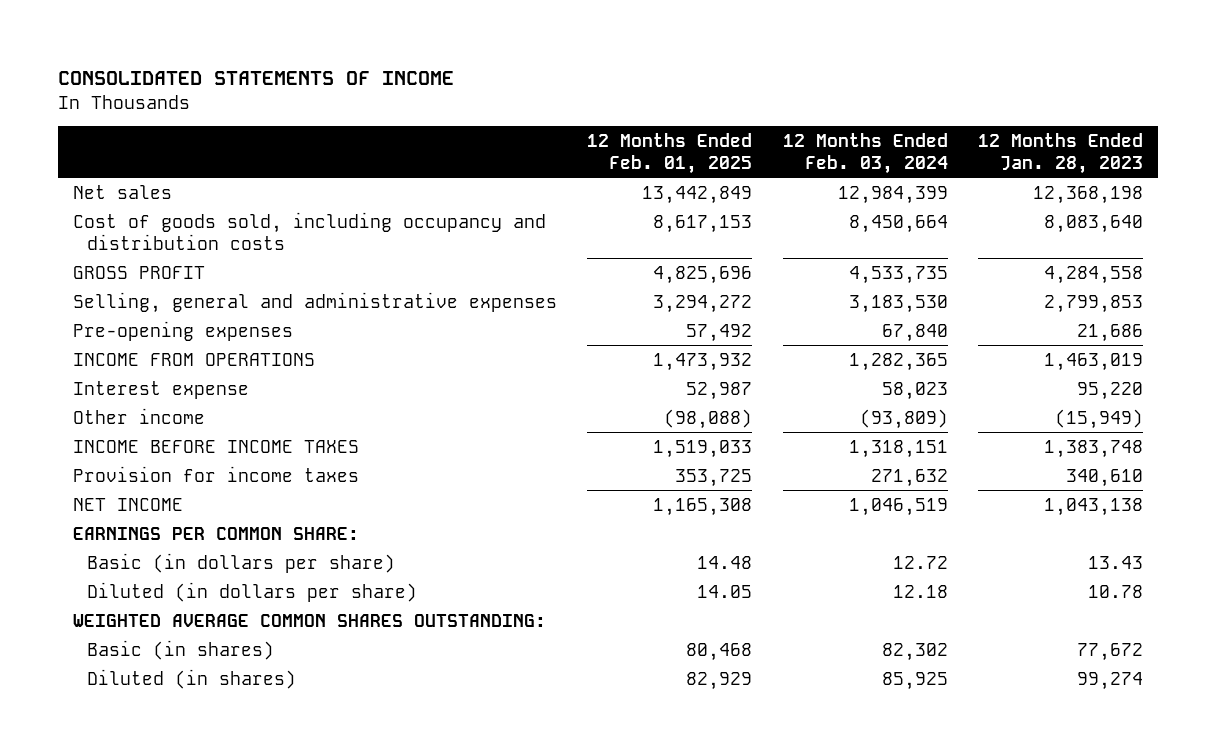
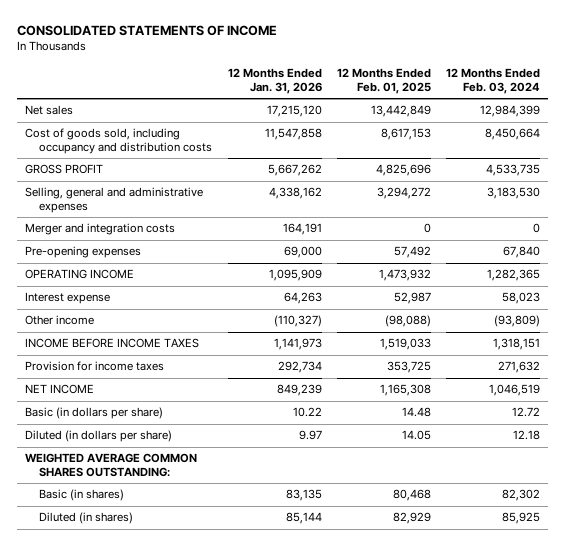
- | 12 Months Ended Feb. 01, 2025 | 12 Months Ended Feb. 03, 2024 | 12 Months Ended Jan. 28, 2023
+ | 12 Months Ended Jan. 31, 2026 | 12 Months Ended Feb. 01, 2025 | 12 Months Ended Feb. 03, 2024
+ Merger and integration costs | 164,191 | 0 | 0
- INCOME FROM OPERATIONS | 1,473,932 | 1,282,365 | 1,463,019
+ OPERATING INCOME | 1,095,909 | 1,473,932 | 1,282,365
- EARNINGS PER COMMON SHARE:

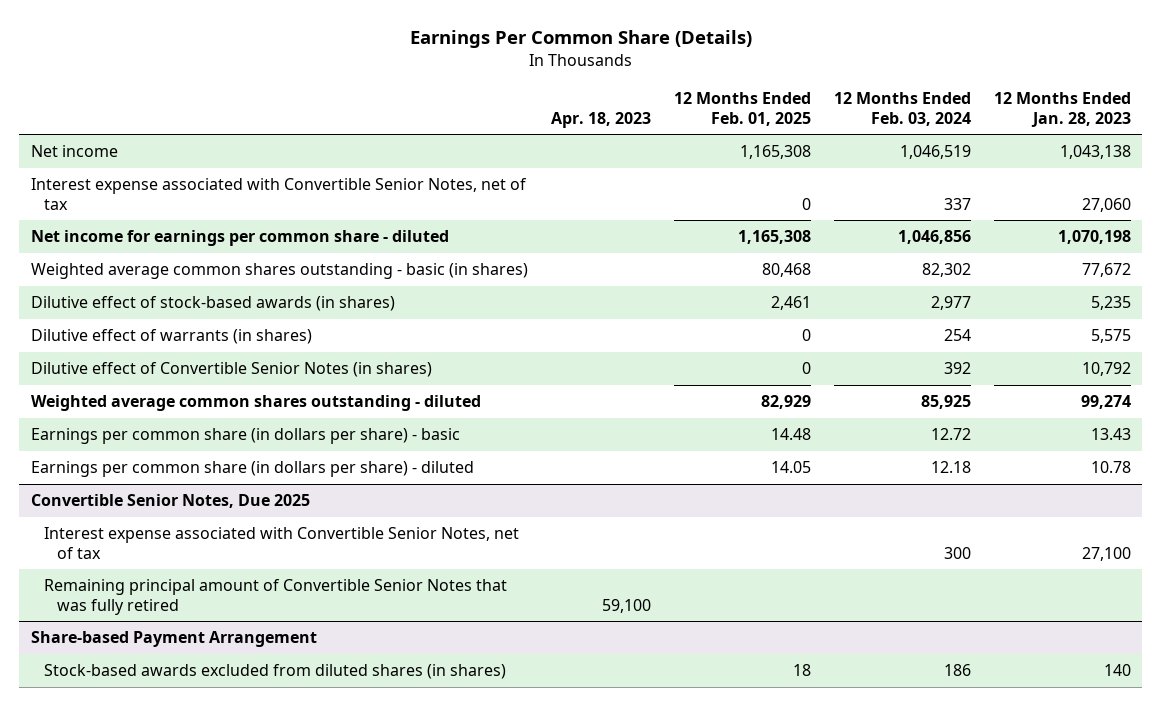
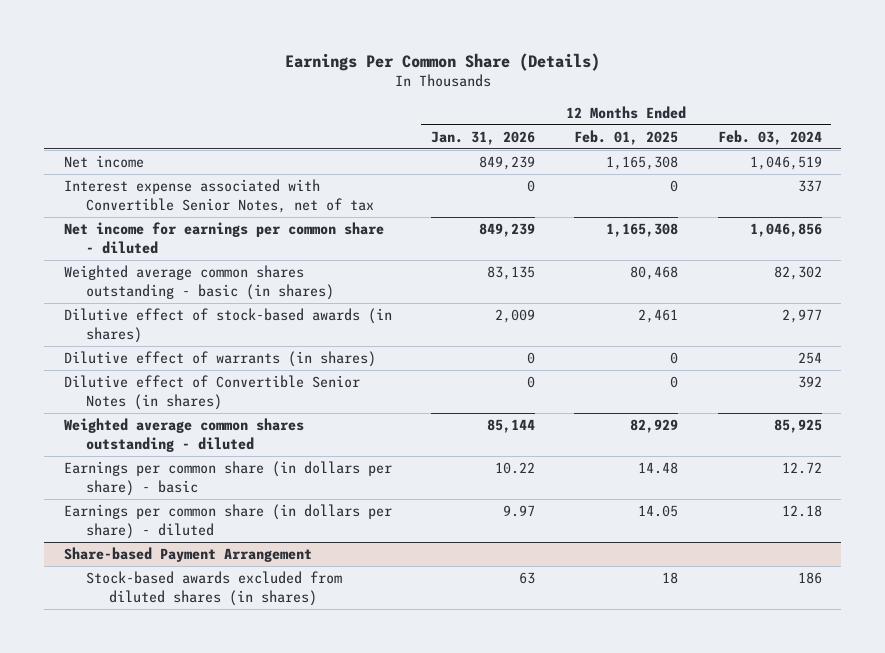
- | Apr. 18, 2023 | 12 Months Ended Feb. 01, 2025 | 12 Months Ended Feb. 03, 2024 | 12 Months Ended Jan. 28, 2023
+ | 12 Months Ended Jan. 31, 2026 | 12 Months Ended Feb. 01, 2025 | 12 Months Ended Feb. 03, 2024
- Convertible Senior Notes, Due 2025
- Interest expense associated with Convertible Senior Notes, net of tax | | | 300 | 27,100
- Remaining principal amount of Convertible Senior Notes that was fully retired | 59,100 | | |

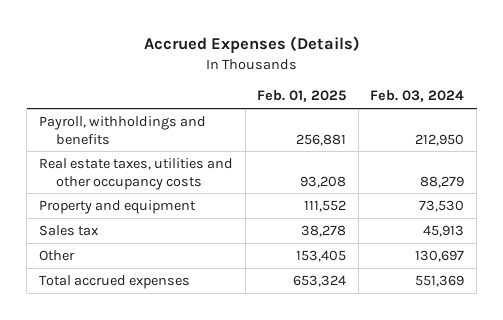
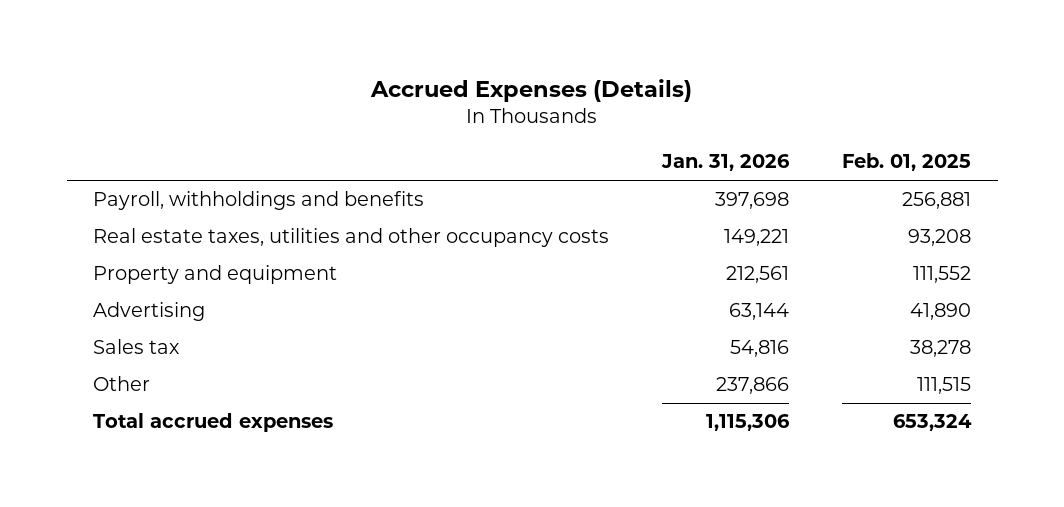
- | Feb. 01, 2025 | Feb. 03, 2024
+ | Jan. 31, 2026 | Feb. 01, 2025
+ Advertising | 63,144 | 41,890
- Other | 153,405 | 130,697
+ Other | 237,866 | 111,515

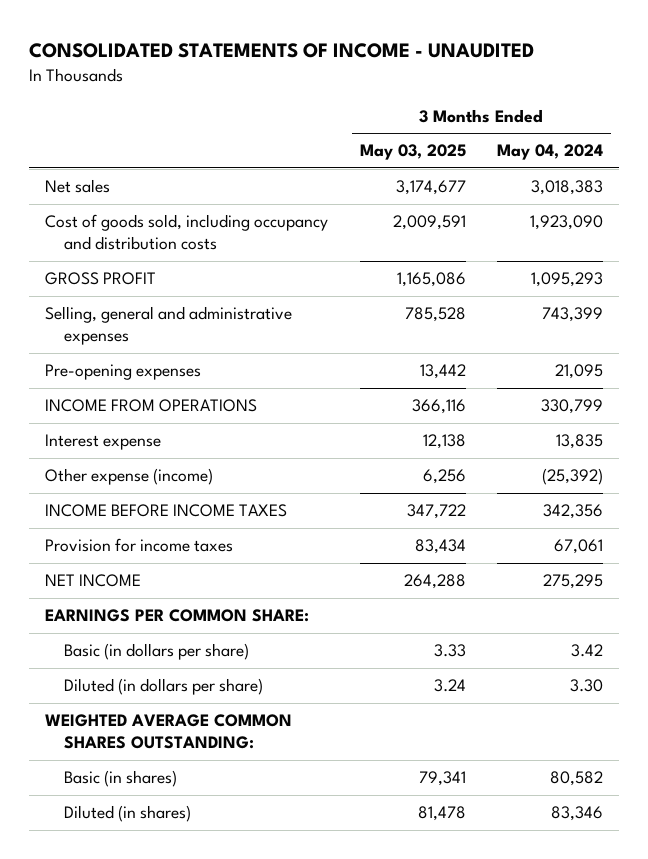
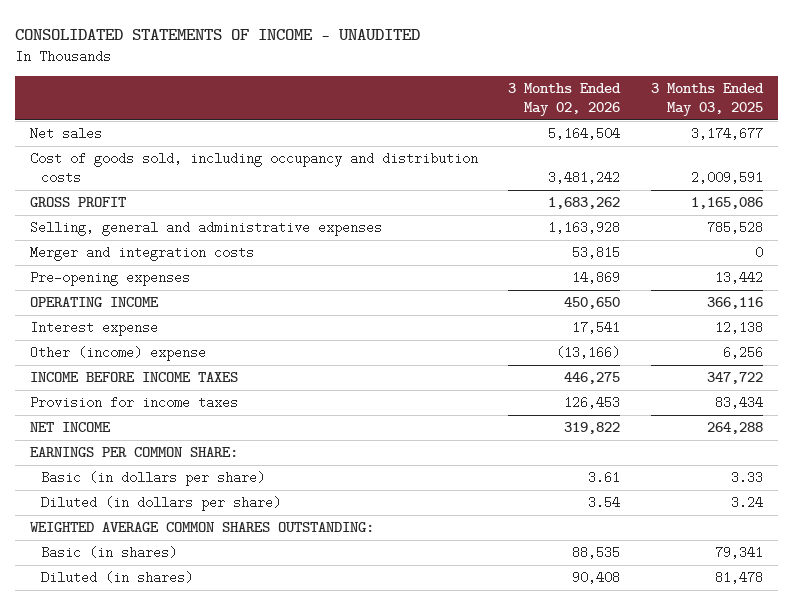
- | 3 Months Ended May 03, 2025 | 3 Months Ended May 04, 2024
+ | 3 Months Ended May 02, 2026 | 3 Months Ended May 03, 2025
+ Merger and integration costs | 53,815 | 0
- INCOME FROM OPERATIONS | 366,116 | 330,799
+ OPERATING INCOME | 450,650 | 366,116
- Other expense (income) | 6,256 | (25,392)
+ Other (income) expense | (13,166) | 6,256

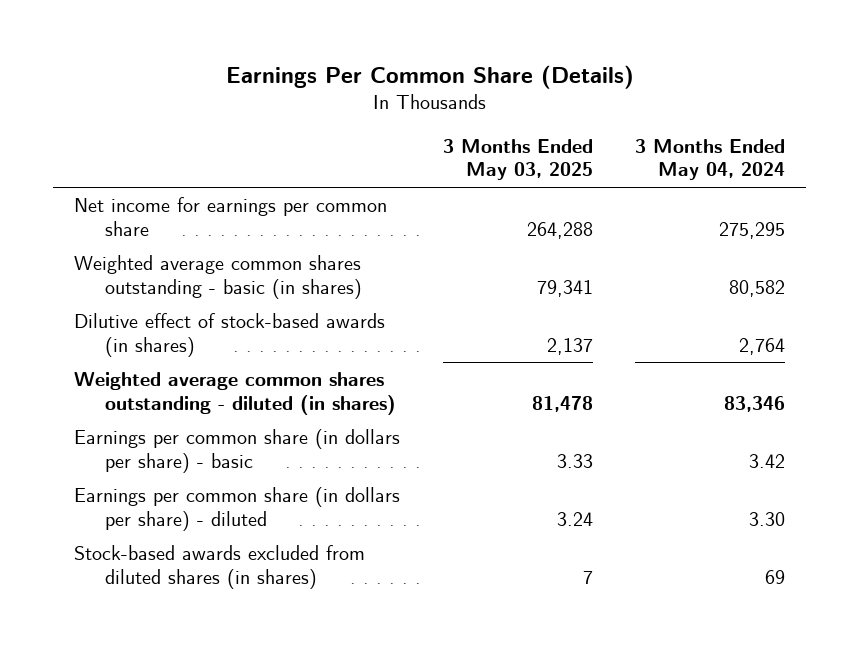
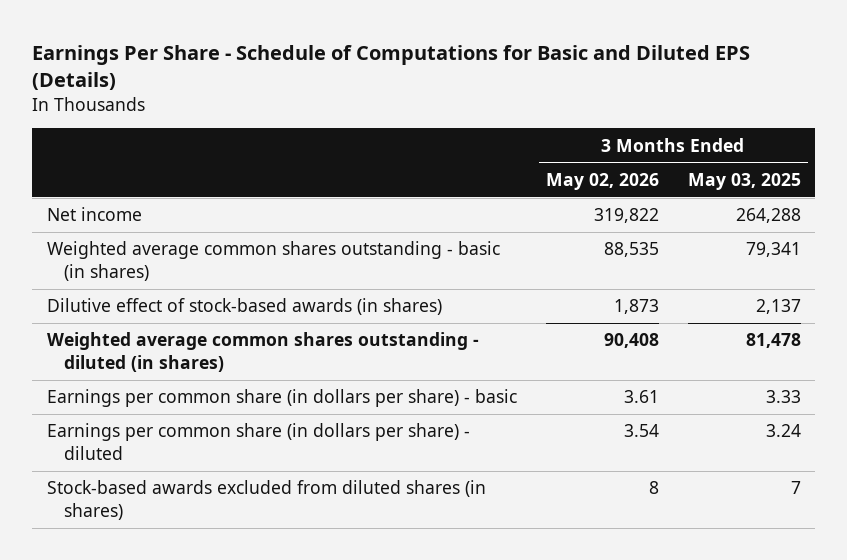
- Earnings Per Common Share (Details)
+ Earnings Per Share - Schedule of Computations for Basic and Diluted EPS (Details)
- | 3 Months Ended May 03, 2025 | 3 Months Ended May 04, 2024
+ | 3 Months Ended May 02, 2026 | 3 Months Ended May 03, 2025
- Net income for earnings per common share | 264,288 | 275,295
+ Net income | 319,822 | 264,288

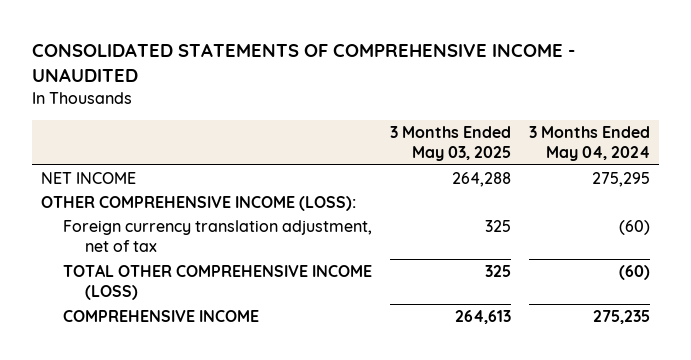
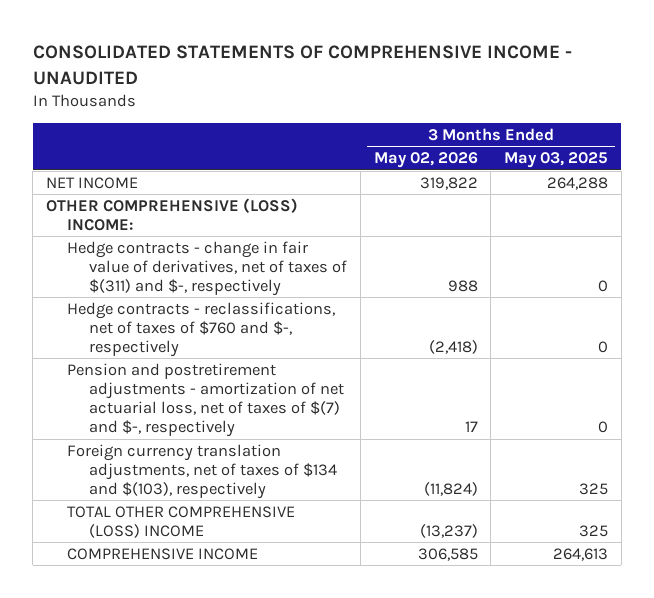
- | 3 Months Ended May 03, 2025 | 3 Months Ended May 04, 2024
+ | 3 Months Ended May 02, 2026 | 3 Months Ended May 03, 2025
- OTHER COMPREHENSIVE INCOME (LOSS):
- Foreign currency translation adjustment, net of tax | 325 | (60)
- TOTAL OTHER COMPREHENSIVE INCOME (LOSS) | 325 | (60)
+ OTHER COMPREHENSIVE (LOSS) INCOME:
+ Hedge contracts - change in fair value of derivatives, net of taxes of $(311) and $-, respectively | 988 | 0
+ Hedge contracts - reclassifications, net of taxes of $760 and $-, respectively | (2,418) | 0
+ Pension and postretirement adjustments - amortization of net actuarial loss, net of taxes of $(7) and $-, respectively | 17 | 0
+ Foreign currency translation adjustments, net of taxes of $134 and $(103), respectively | (11,824) | 325
+ TOTAL OTHER COMPREHENSIVE (LOSS) INCOME | (13,237) | 325

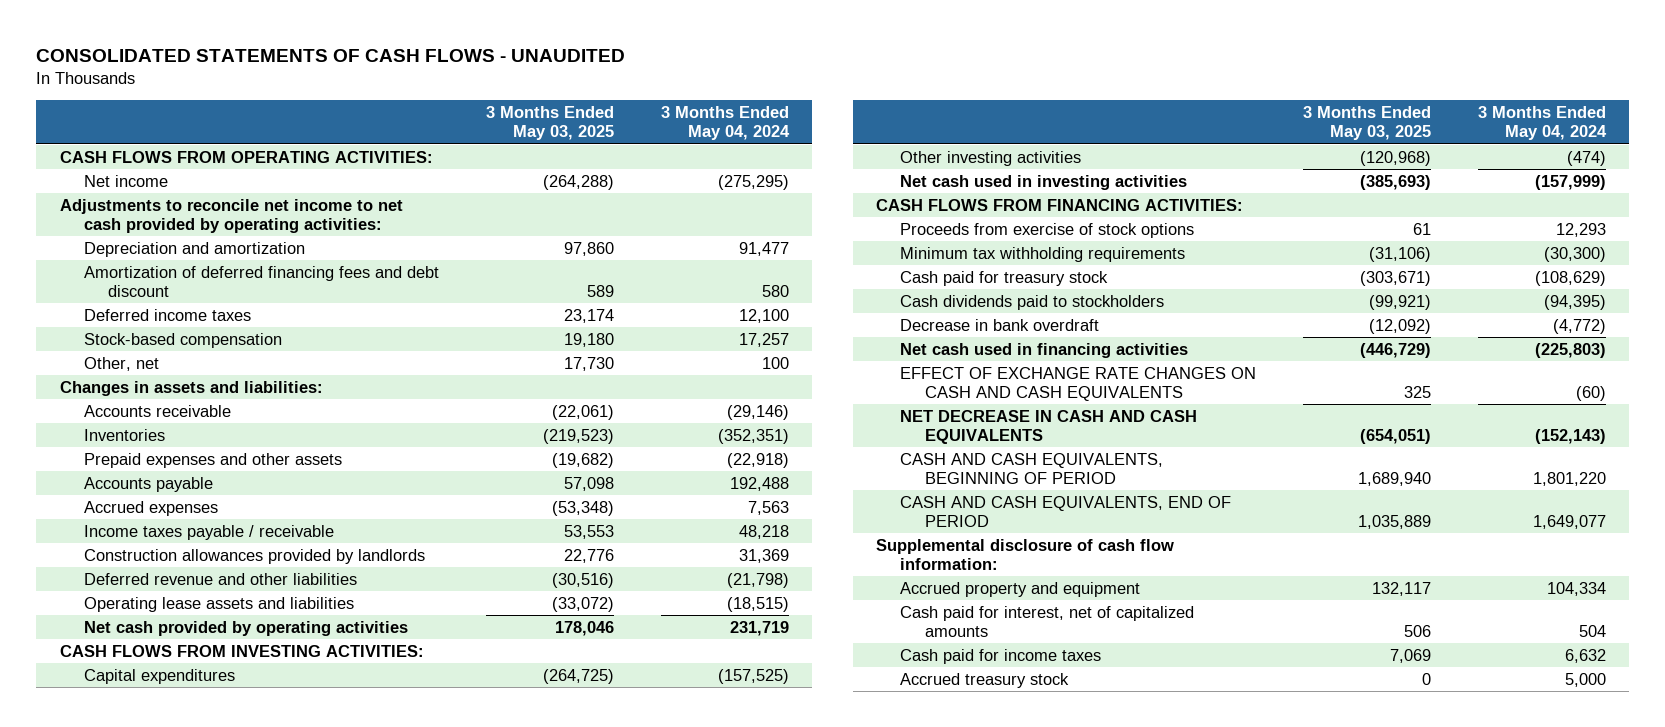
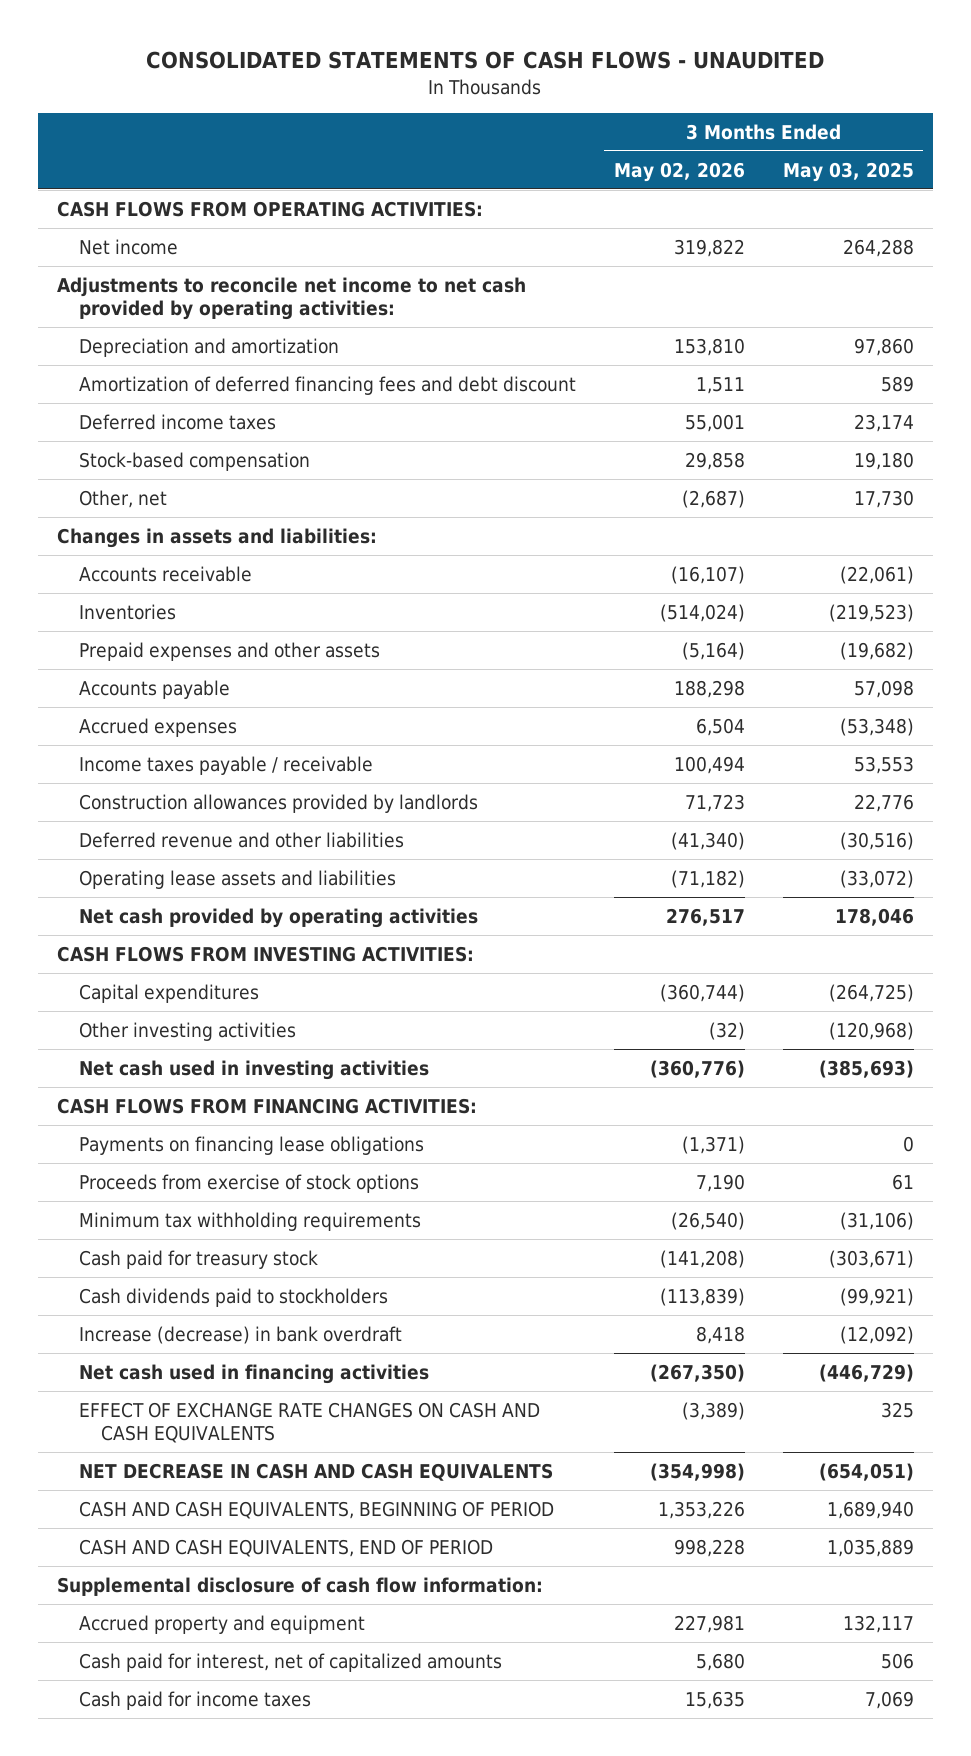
- | 3 Months Ended May 03, 2025 | 3 Months Ended May 04, 2024
+ | 3 Months Ended May 02, 2026 | 3 Months Ended May 03, 2025
- Net income | (264,288) | (275,295)
+ Net income | 319,822 | 264,288
+ Payments on financing lease obligations | (1,371) | 0
- Decrease in bank overdraft | (12,092) | (4,772)
+ Increase (decrease) in bank overdraft | 8,418 | (12,092)
- Accrued treasury stock | 0 | 5,000

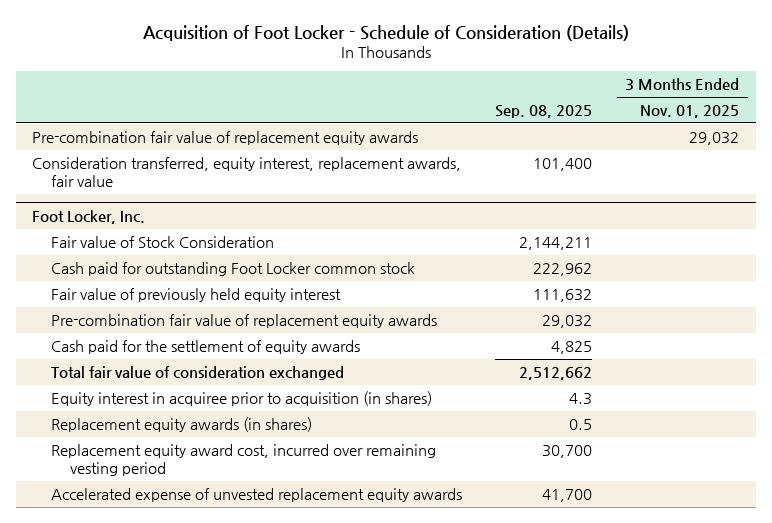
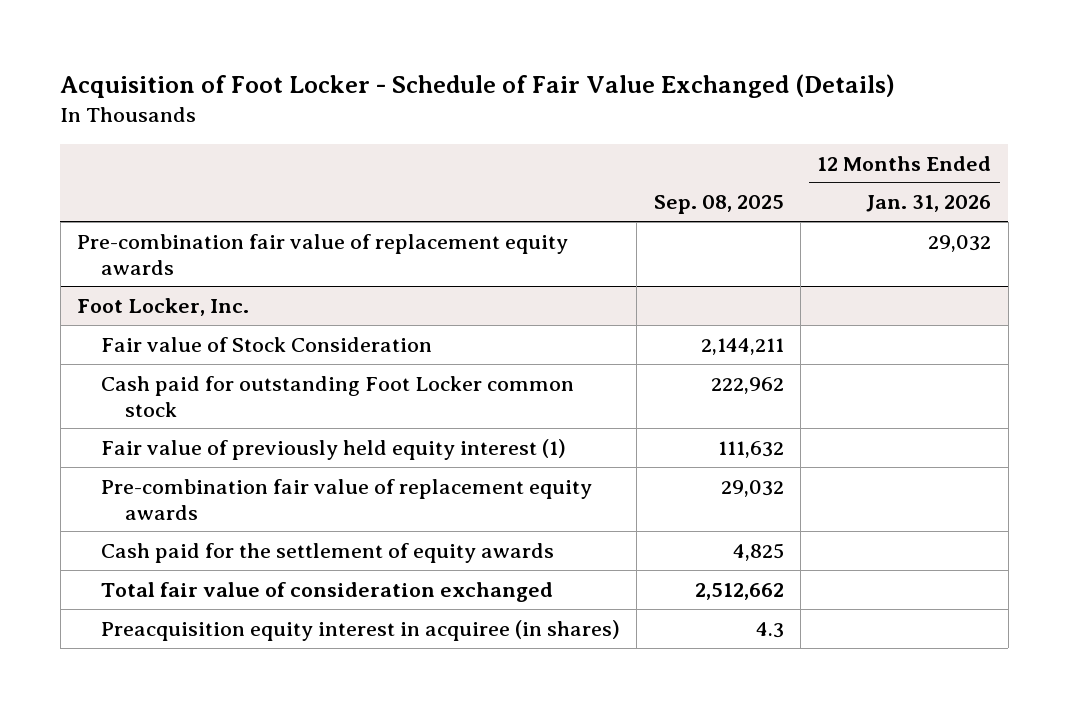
- Acquisition of Foot Locker - Schedule of Consideration (Details)
+ Acquisition of Foot Locker - Schedule of Fair Value Exchanged (Details)
- | Sep. 08, 2025 | 3 Months Ended Nov. 01, 2025
+ | Sep. 08, 2025 | 12 Months Ended Jan. 31, 2026
- Consideration transferred, equity interest, replacement awards, fair value | 101,400 |
@ Foot Locker, Inc.
- Fair value of previously held equity interest | 111,632 |
+ Fair value of previously held equity interest (1) | 111,632 |
- Equity interest in acquiree prior to acquisition (in shares) | 4.3 |
- Replacement equity awards (in shares) | 0.5 |
- Replacement equity award cost, incurred over remaining vesting period | 30,700 |
- Accelerated expense of unvested replacement equity awards | 41,700 |
+ Preacquisition equity interest in acquiree (in shares) | 4.3 |

